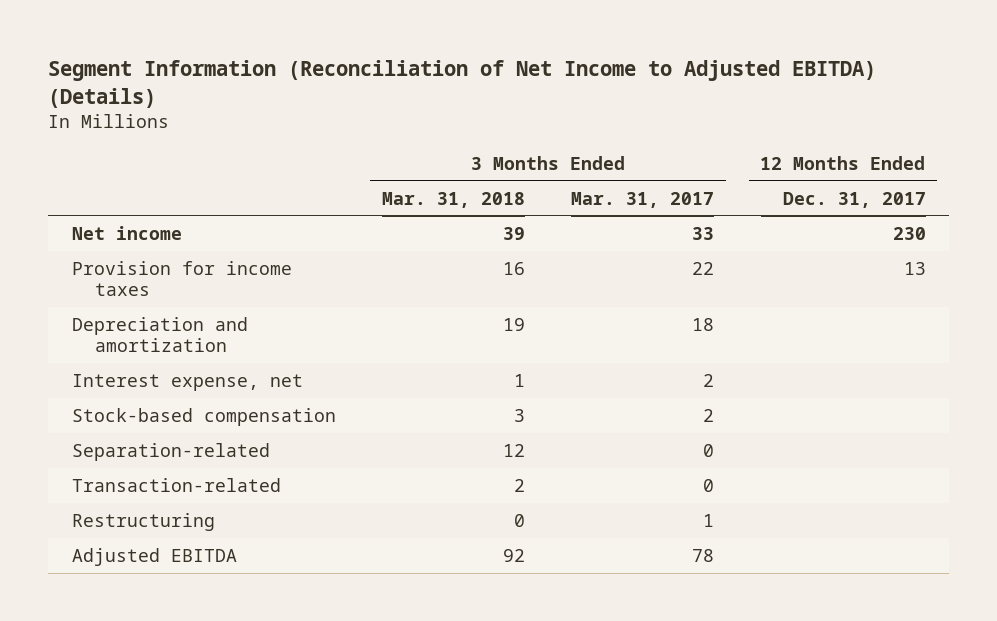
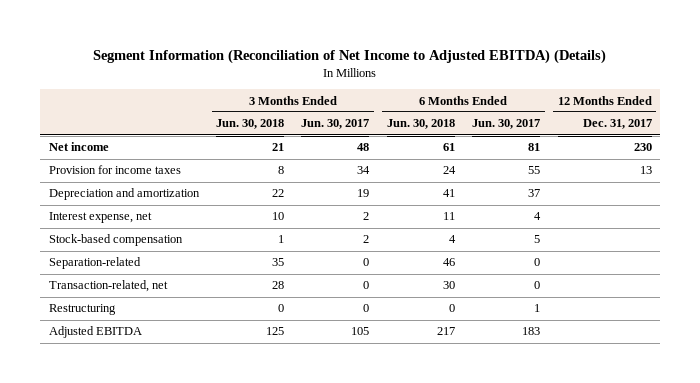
- | 3 Months Ended Mar. 31, 2018 | 3 Months Ended Mar. 31, 2017 | 12 Months Ended Dec. 31, 2017
+ | 3 Months Ended Jun. 30, 2018 | 3 Months Ended Jun. 30, 2017 | 6 Months Ended Jun. 30, 2018 | 6 Months Ended Jun. 30, 2017 | 12 Months Ended Dec. 31, 2017
- Transaction-related | 2 | 0 |
+ Transaction-related, net | 28 | 0 | 30 | 0 |

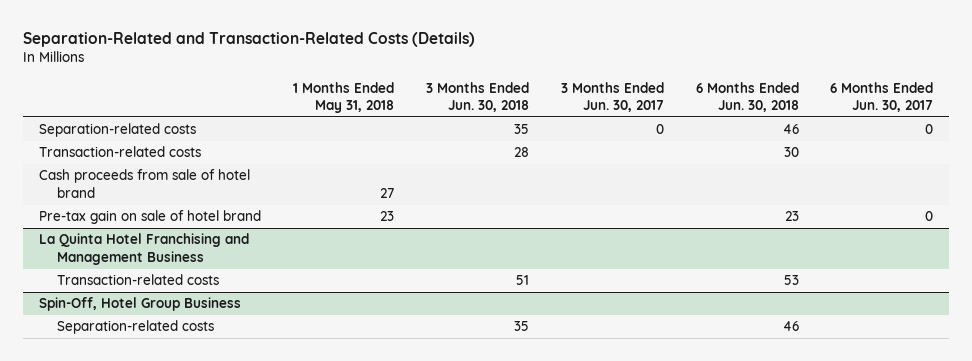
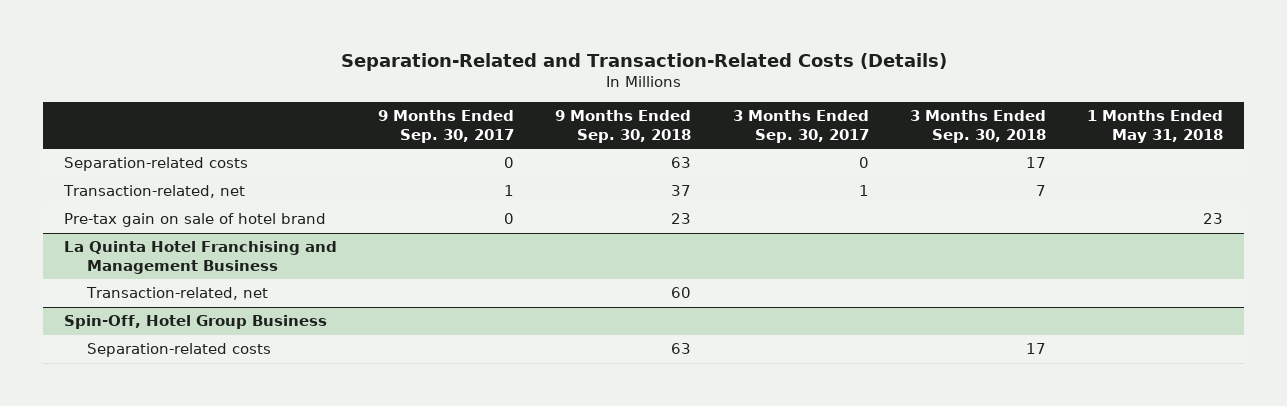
- | 1 Months Ended May 31, 2018 | 3 Months Ended Jun. 30, 2018 | 3 Months Ended Jun. 30, 2017 | 6 Months Ended Jun. 30, 2018 | 6 Months Ended Jun. 30, 2017
+ | 9 Months Ended Sep. 30, 2017 | 9 Months Ended Sep. 30, 2018 | 3 Months Ended Sep. 30, 2017 | 3 Months Ended Sep. 30, 2018 | 1 Months Ended May 31, 2018
- Transaction-related costs | | 28 | | 30 |
- Cash proceeds from sale of hotel brand | 27 | | | |
+ Transaction-related, net | 1 | 37 | 1 | 7 |
@ La Quinta Hotel Franchising and Management Business
- Transaction-related costs | | 51 | | 53 |
+ Transaction-related, net | | 60 | | |

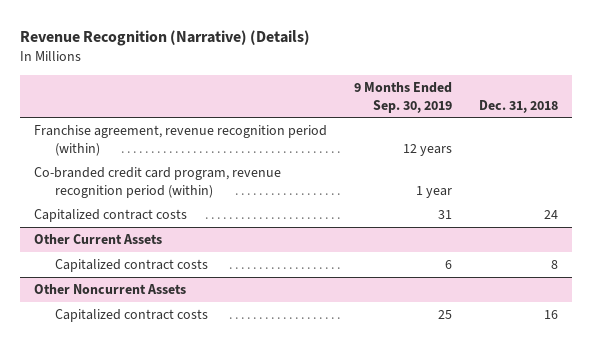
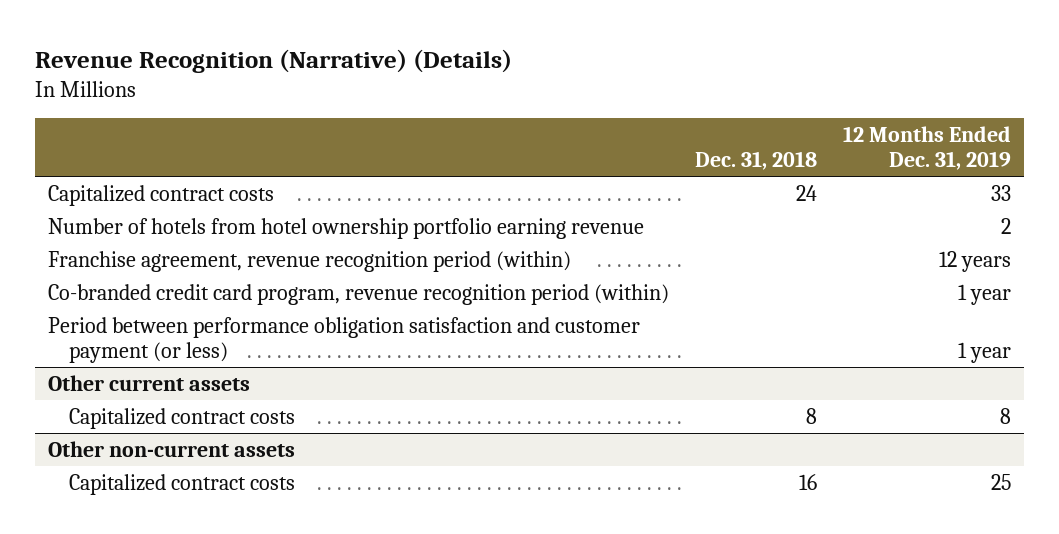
- | 9 Months Ended Sep. 30, 2019 | Dec. 31, 2018
+ | Dec. 31, 2018 | 12 Months Ended Dec. 31, 2019
moved up: Capitalized contract costs | 24 | 33
+ Number of hotels from hotel ownership portfolio earning revenue | | 2
- Other Current Assets
+ Period between performance obligation satisfaction and customer payment (or less) | | 1 year
+ Other current assets
- Other Noncurrent Assets
+ Other non-current assets

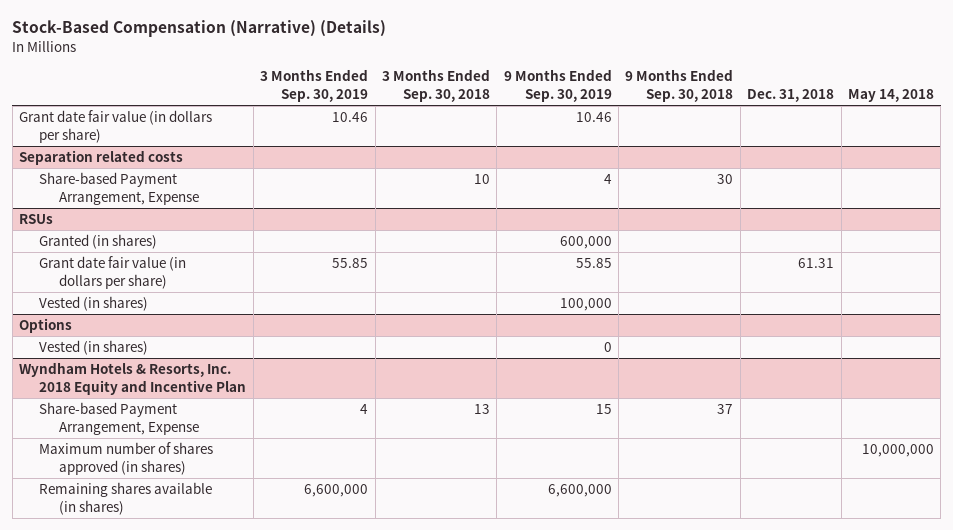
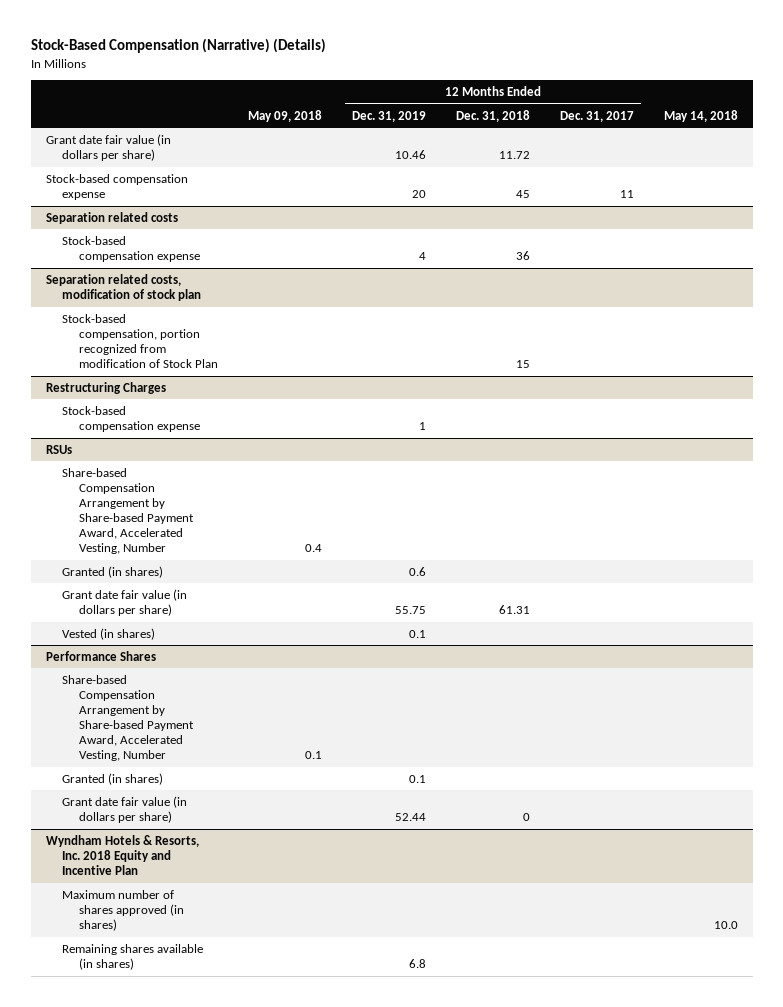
- | 3 Months Ended Sep. 30, 2019 | 3 Months Ended Sep. 30, 2018 | 9 Months Ended Sep. 30, 2019 | 9 Months Ended Sep. 30, 2018 | Dec. 31, 2018 | May 14, 2018
+ | May 09, 2018 | 12 Months Ended Dec. 31, 2019 | 12 Months Ended Dec. 31, 2018 | 12 Months Ended Dec. 31, 2017 | May 14, 2018
+ Stock-based compensation expense | | 20 | 45 | 11 |
@ Separation related costs
- Share-based Payment Arrangement, Expense | | 10 | 4 | 30 | |
+ Stock-based compensation expense | | 4 | 36 | |
+ Separation related costs, modification of stock plan
+ Stock-based compensation, portion recognized from modification of Stock Plan | | | 15 | |
+ Restructuring Charges
+ Stock-based compensation expense | | 1 | | |
@ RSUs
+ Share-based Compensation Arrangement by Share-based Payment Award, Accelerated Vesting, Number | 0.4 | | | |
- Options
- Vested (in shares) | | | 0 | | |
+ Performance Shares
+ Share-based Compensation Arrangement by Share-based Payment Award, Accelerated Vesting, Number | 0.1 | | | |
+ Granted (in shares) | | 0.1 | | |
+ Grant date fair value (in dollars per share) | | 52.44 | 0 | |
@ Wyndham Hotels & Resorts, Inc. 2018 Equity and Incentive Plan
- Share-based Payment Arrangement, Expense | 4 | 13 | 15 | 37 | |
- Maximum number of shares approved (in shares) | | | | | | 10,000,000
+ Maximum number of shares approved (in shares) | | | | | 10.0

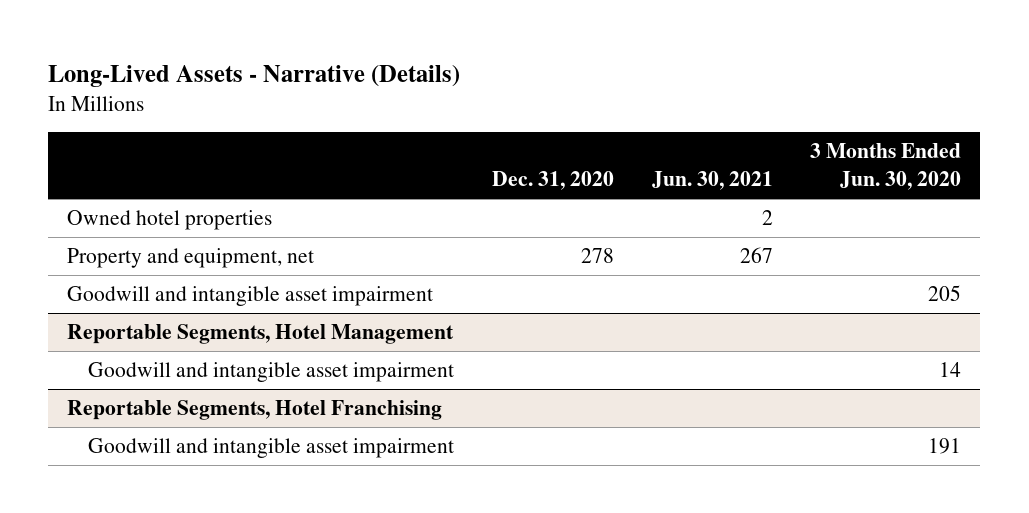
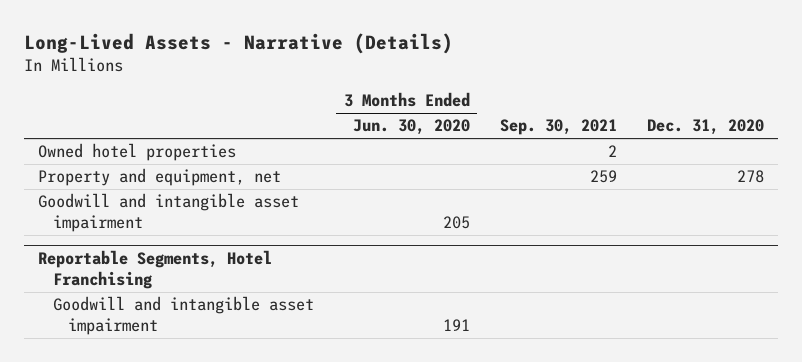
- | Dec. 31, 2020 | Jun. 30, 2021 | 3 Months Ended Jun. 30, 2020
+ | 3 Months Ended Jun. 30, 2020 | Sep. 30, 2021 | Dec. 31, 2020
- Reportable Segments, Hotel Management
- Goodwill and intangible asset impairment | | | 14

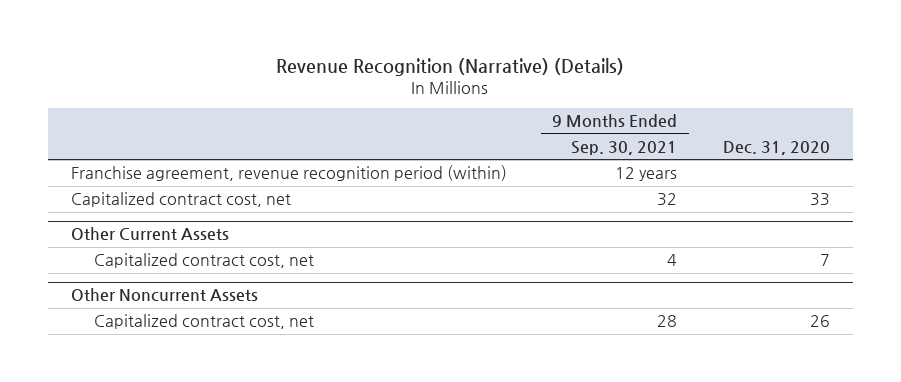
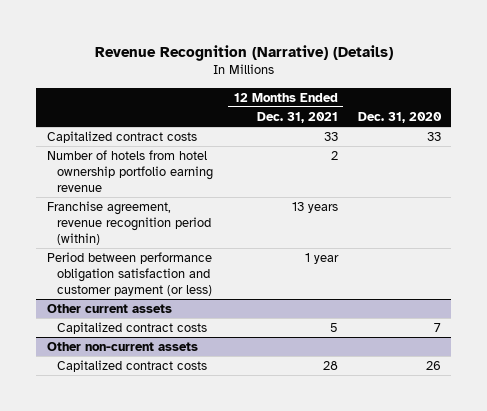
- | 9 Months Ended Sep. 30, 2021 | Dec. 31, 2020
+ | 12 Months Ended Dec. 31, 2021 | Dec. 31, 2020
+ Capitalized contract costs | 33 | 33
+ Number of hotels from hotel ownership portfolio earning revenue | 2 |
- Capitalized contract cost, net | 32 | 33
- Other Current Assets
- Capitalized contract cost, net | 4 | 7
- Other Noncurrent Assets
- Capitalized contract cost, net | 28 | 26
+ Period between performance obligation satisfaction and customer payment (or less) | 1 year |
+ Other current assets
+ Capitalized contract costs | 5 | 7
+ Other non-current assets
+ Capitalized contract costs | 28 | 26

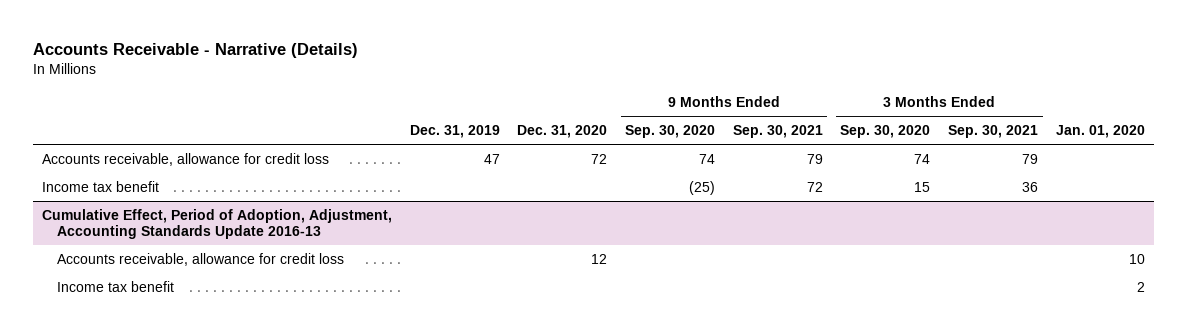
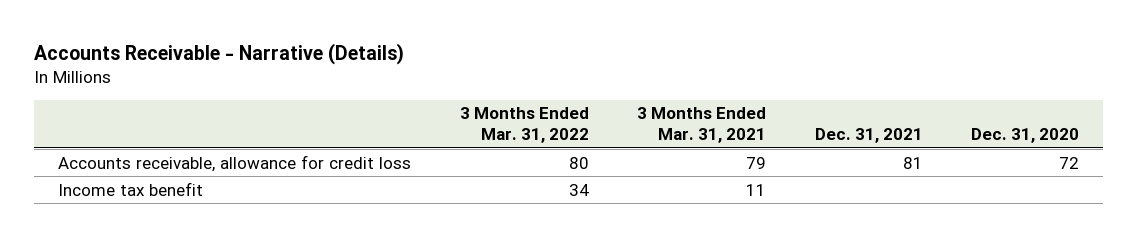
- | Dec. 31, 2019 | Dec. 31, 2020 | 9 Months Ended Sep. 30, 2020 | 9 Months Ended Sep. 30, 2021 | 3 Months Ended Sep. 30, 2020 | 3 Months Ended Sep. 30, 2021 | Jan. 01, 2020
+ | 3 Months Ended Mar. 31, 2022 | 3 Months Ended Mar. 31, 2021 | Dec. 31, 2021 | Dec. 31, 2020
- Cumulative Effect, Period of Adoption, Adjustment, Accounting Standards Update 2016-13
- Accounts receivable, allowance for credit loss | | 12 | | | | | 10
- Income tax benefit | | | | | | | 2

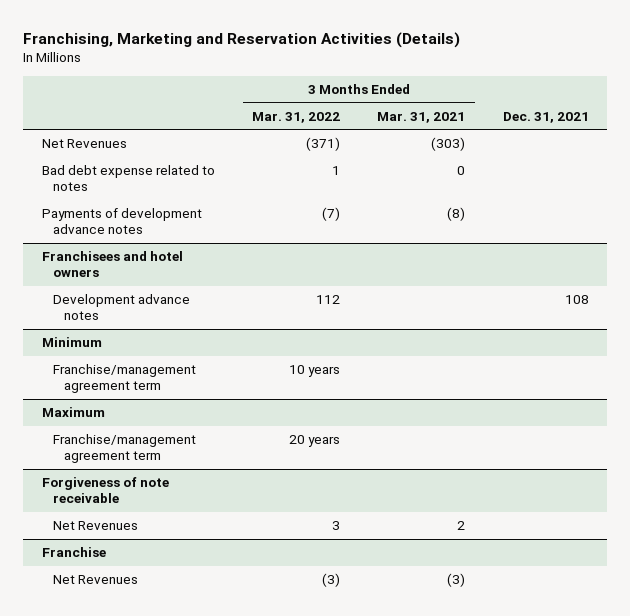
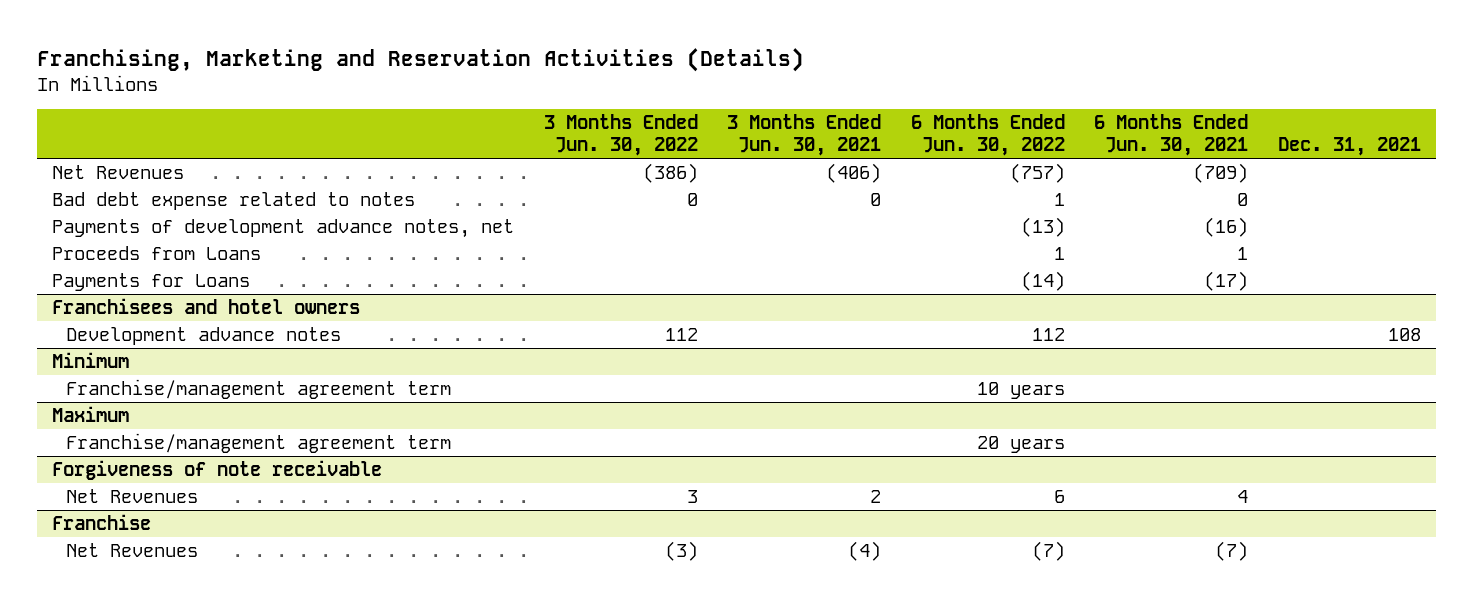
- | 3 Months Ended Mar. 31, 2022 | 3 Months Ended Mar. 31, 2021 | Dec. 31, 2021
+ | 3 Months Ended Jun. 30, 2022 | 3 Months Ended Jun. 30, 2021 | 6 Months Ended Jun. 30, 2022 | 6 Months Ended Jun. 30, 2021 | Dec. 31, 2021
- Payments of development advance notes | (7) | (8) |
+ Payments of development advance notes, net | | | (13) | (16) |
+ Proceeds from Loans | | | 1 | 1 |
+ Payments for Loans | | | (14) | (17) |

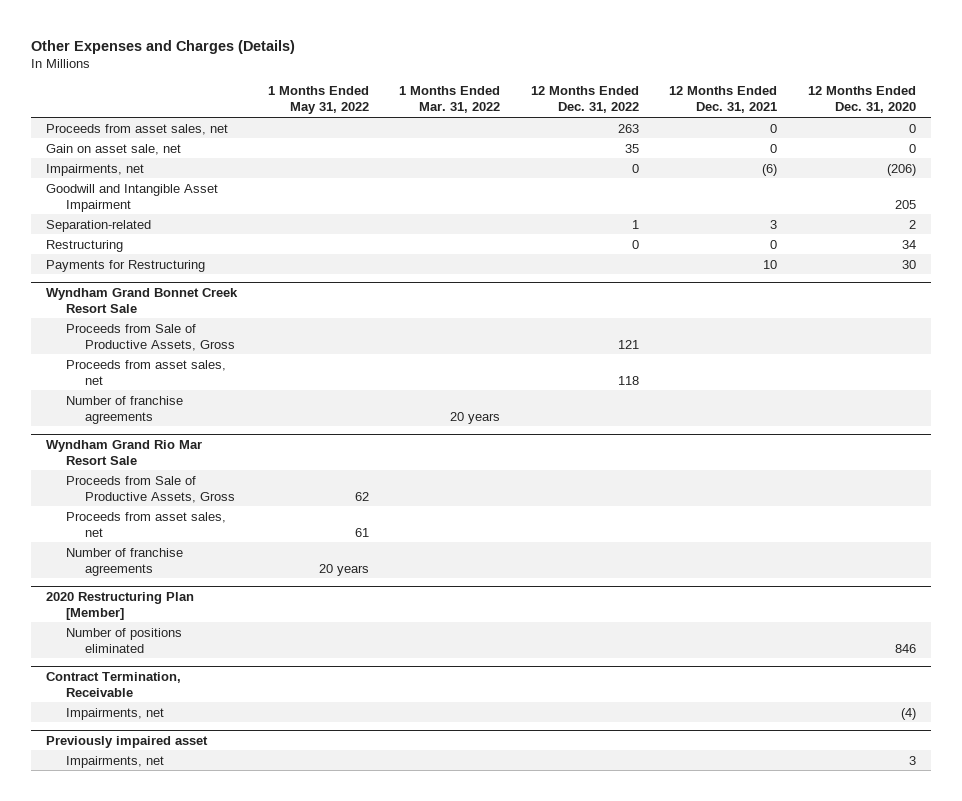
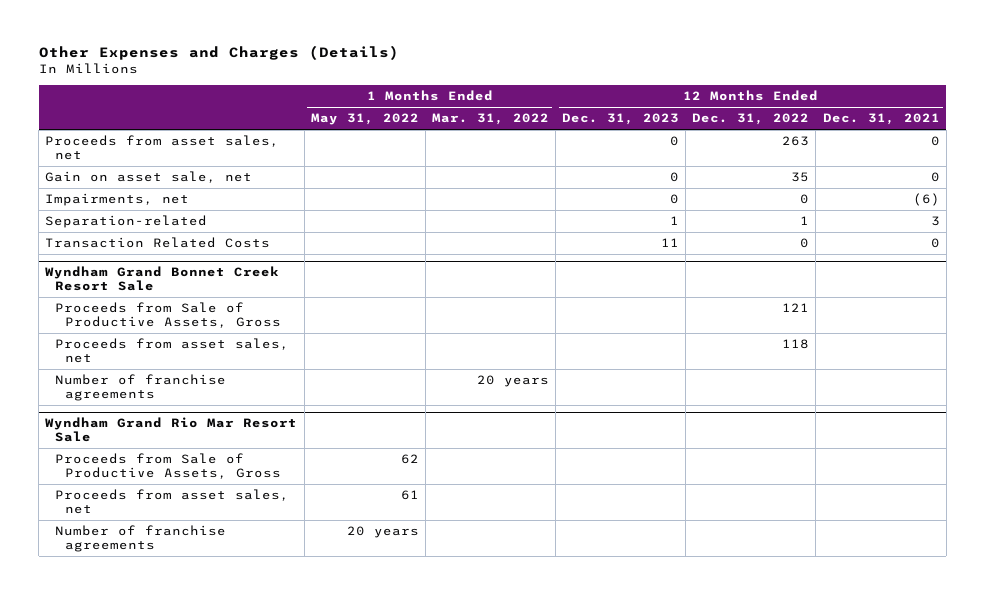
- | 1 Months Ended May 31, 2022 | 1 Months Ended Mar. 31, 2022 | 12 Months Ended Dec. 31, 2022 | 12 Months Ended Dec. 31, 2021 | 12 Months Ended Dec. 31, 2020
+ | 1 Months Ended May 31, 2022 | 1 Months Ended Mar. 31, 2022 | 12 Months Ended Dec. 31, 2023 | 12 Months Ended Dec. 31, 2022 | 12 Months Ended Dec. 31, 2021
- Goodwill and Intangible Asset Impairment | | | | | 205
- Restructuring | | | 0 | 0 | 34
- Payments for Restructuring | | | | 10 | 30
+ Transaction Related Costs | | | 11 | 0 | 0
- 2020 Restructuring Plan [Member]
- Number of positions eliminated | | | | | 846
- Contract Termination, Receivable
- Impairments, net | | | | | (4)
- Previously impaired asset
- Impairments, net | | | | | 3

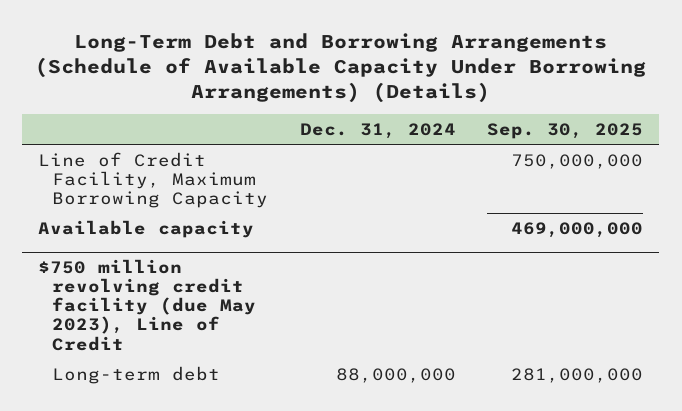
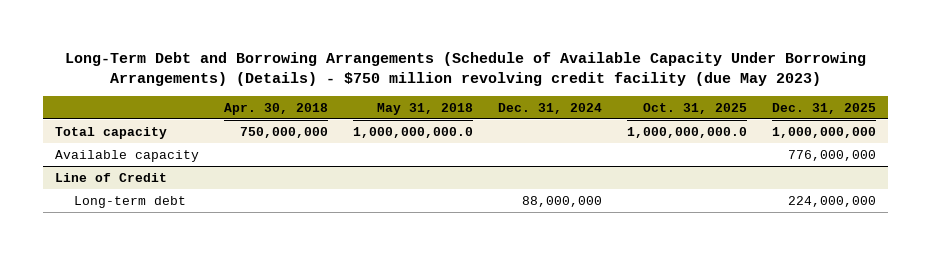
- Long-Term Debt and Borrowing Arrangements (Schedule of Available Capacity Under Borrowing Arrangements) (Details)
+ Long-Term Debt and Borrowing Arrangements (Schedule of Available Capacity Under Borrowing Arrangements) (Details) - $750 million revolving credit facility (due May 2023)
- | Dec. 31, 2024 | Sep. 30, 2025
+ | Apr. 30, 2018 | May 31, 2018 | Dec. 31, 2024 | Oct. 31, 2025 | Dec. 31, 2025
- Line of Credit Facility, Maximum Borrowing Capacity | | 750,000,000
+ Total capacity | 750,000,000 | 1,000,000,000.0 | | 1,000,000,000.0 | 1,000,000,000
- $750 million revolving credit facility (due May 2023), Line of Credit
+ Line of Credit

